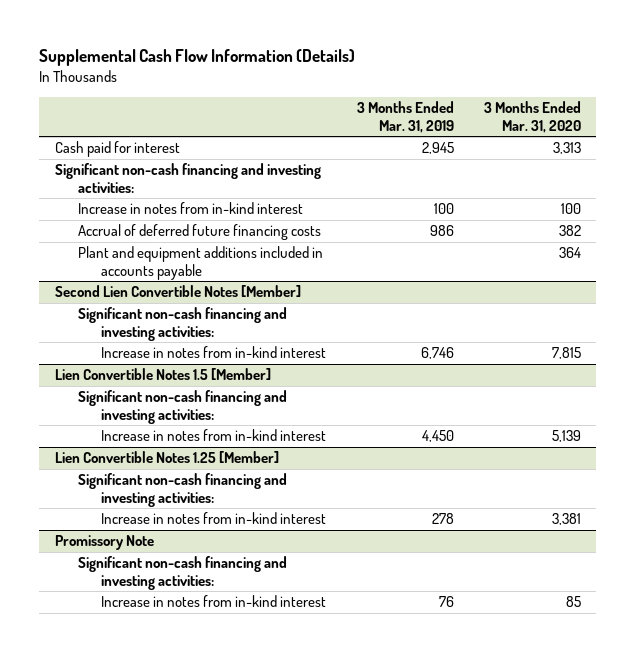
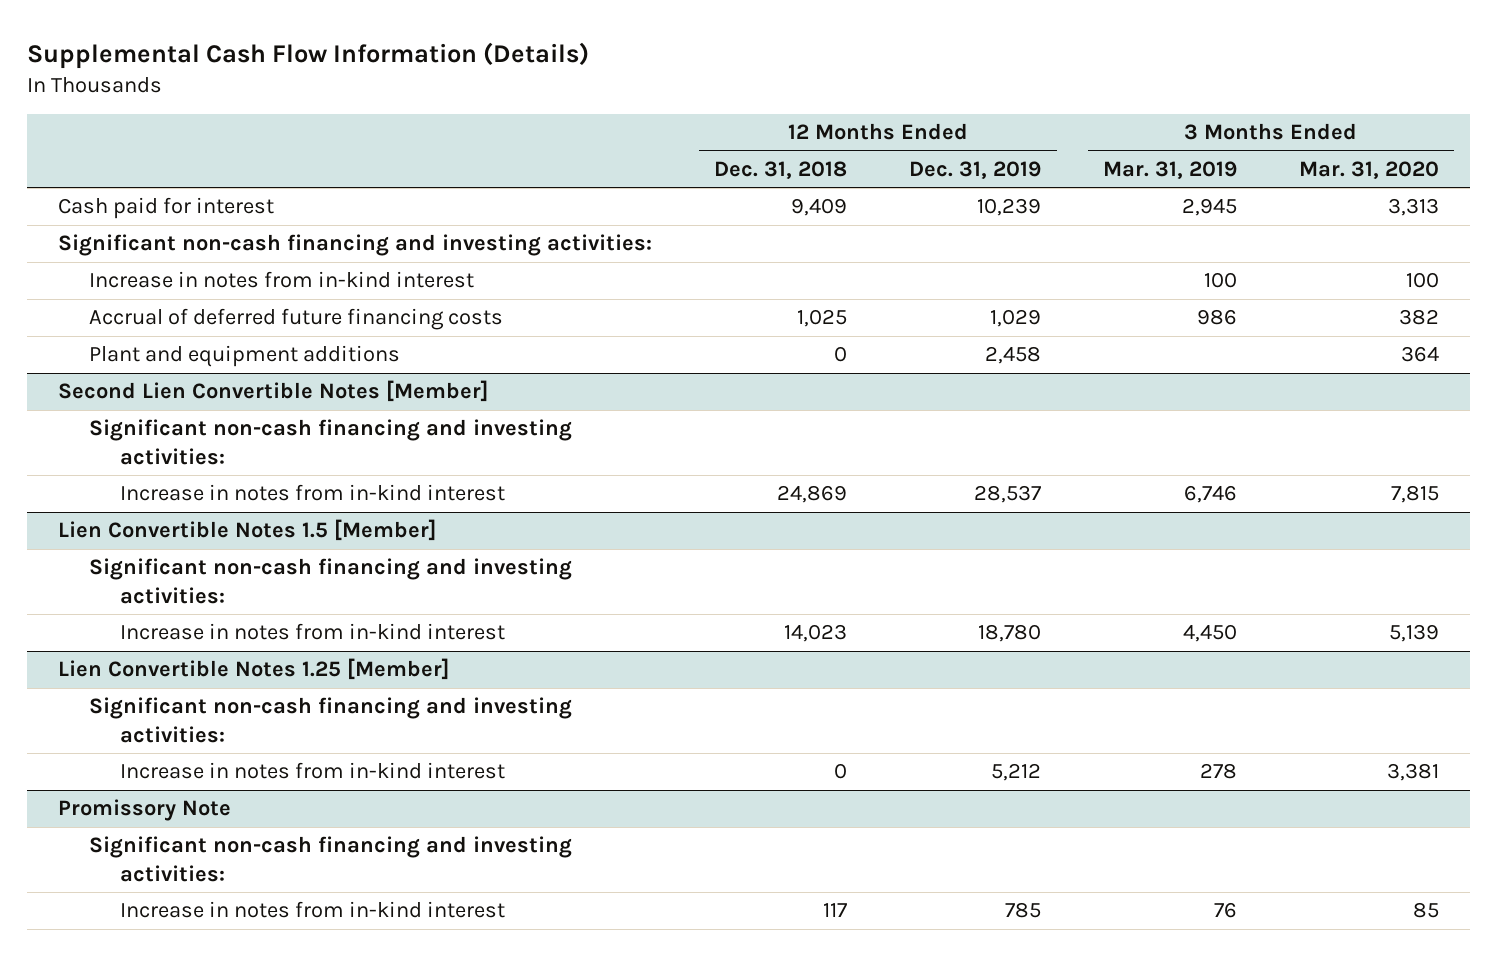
- | 3 Months Ended Mar. 31, 2019 | 3 Months Ended Mar. 31, 2020
+ | 12 Months Ended Dec. 31, 2018 | 12 Months Ended Dec. 31, 2019 | 3 Months Ended Mar. 31, 2019 | 3 Months Ended Mar. 31, 2020
- Plant and equipment additions included in accounts payable | | 364
+ Plant and equipment additions | 0 | 2,458 | | 364

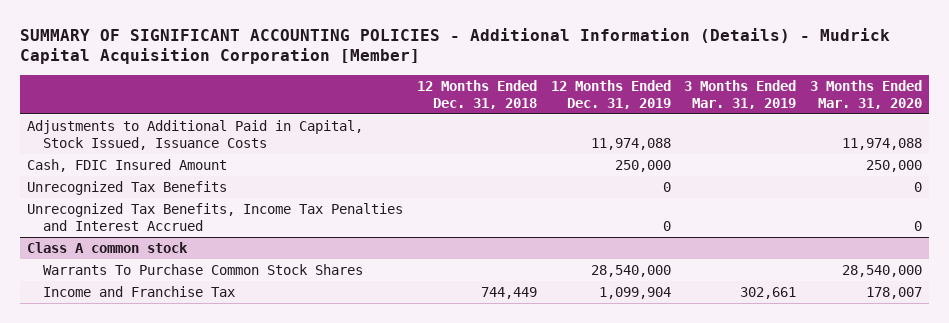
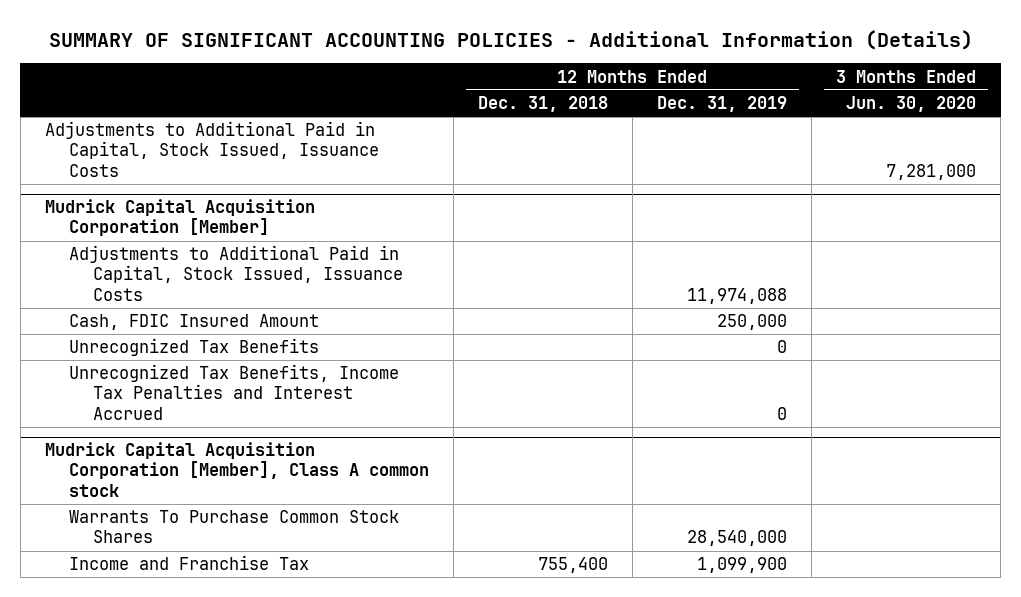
- SUMMARY OF SIGNIFICANT ACCOUNTING POLICIES - Additional Information (Details) - Mudrick Capital Acquisition Corporation [Member]
+ SUMMARY OF SIGNIFICANT ACCOUNTING POLICIES - Additional Information (Details)
- | 12 Months Ended Dec. 31, 2018 | 12 Months Ended Dec. 31, 2019 | 3 Months Ended Mar. 31, 2019 | 3 Months Ended Mar. 31, 2020
+ | 12 Months Ended Dec. 31, 2018 | 12 Months Ended Dec. 31, 2019 | 3 Months Ended Jun. 30, 2020
+ Adjustments to Additional Paid in Capital, Stock Issued, Issuance Costs | | | 7,281,000
+ Mudrick Capital Acquisition Corporation [Member]
- Class A common stock
+ Mudrick Capital Acquisition Corporation [Member], Class A common stock
- Income and Franchise Tax | 744,449 | 1,099,904 | 302,661 | 178,007
+ Income and Franchise Tax | 755,400 | 1,099,900 |

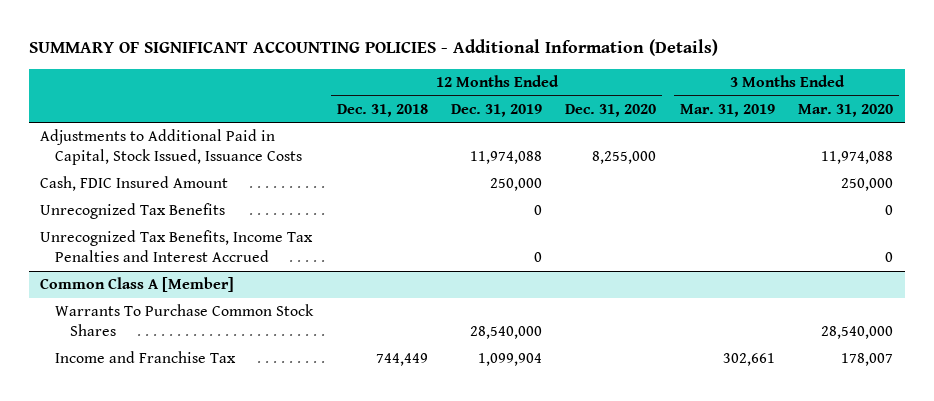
- | 12 Months Ended Dec. 31, 2018 | 12 Months Ended Dec. 31, 2019 | 3 Months Ended Jun. 30, 2020
+ | 12 Months Ended Dec. 31, 2018 | 12 Months Ended Dec. 31, 2019 | 12 Months Ended Dec. 31, 2020 | 3 Months Ended Mar. 31, 2019 | 3 Months Ended Mar. 31, 2020
- Adjustments to Additional Paid in Capital, Stock Issued, Issuance Costs | | | 7,281,000
- Mudrick Capital Acquisition Corporation [Member]
- Mudrick Capital Acquisition Corporation [Member], Class A common stock
+ Common Class A [Member]
- Income and Franchise Tax | 755,400 | 1,099,900 |
+ Income and Franchise Tax | 744,449 | 1,099,904 | | 302,661 | 178,007

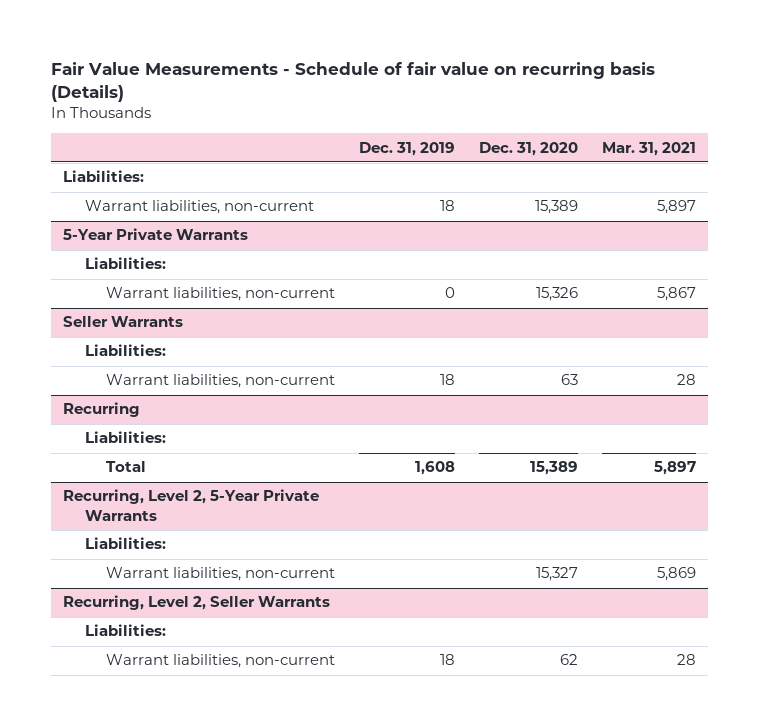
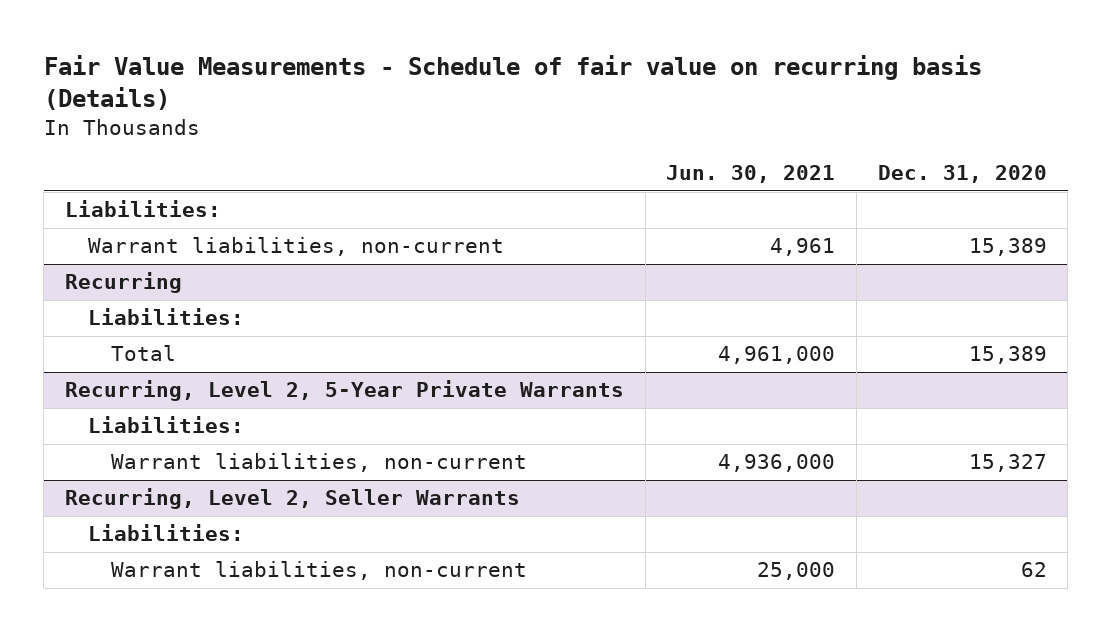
- | Dec. 31, 2019 | Dec. 31, 2020 | Mar. 31, 2021
+ | Jun. 30, 2021 | Dec. 31, 2020
- 5-Year Private Warrants
- Liabilities:
- Warrant liabilities, non-current | 0 | 15,326 | 5,867
- Seller Warrants
- Liabilities:
- Warrant liabilities, non-current | 18 | 63 | 28

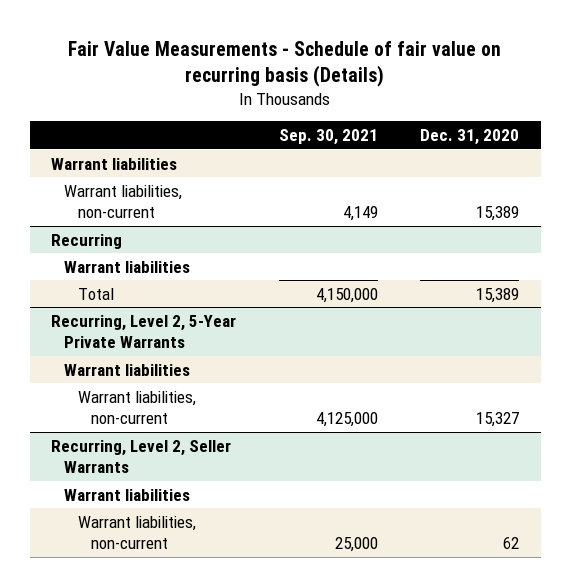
- | Jun. 30, 2021 | Dec. 31, 2020
+ | Sep. 30, 2021 | Dec. 31, 2020
- Liabilities:
+ Warrant liabilities
@ Recurring
- Liabilities:
+ Warrant liabilities
@ Recurring, Level 2, 5-Year Private Warrants
- Liabilities:
+ Warrant liabilities
@ Recurring, Level 2, Seller Warrants
- Liabilities:
+ Warrant liabilities

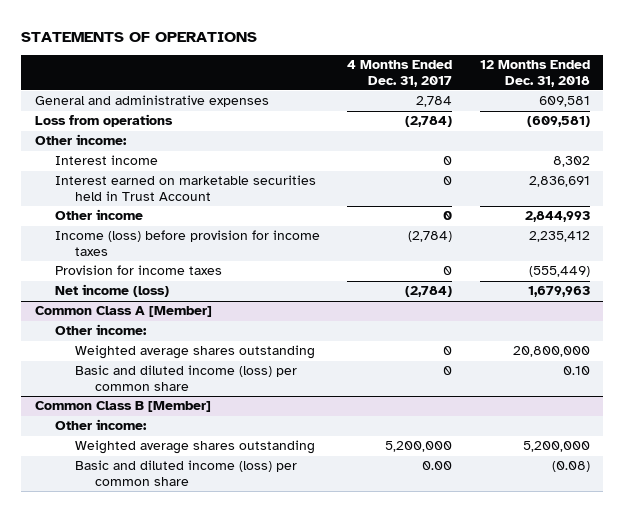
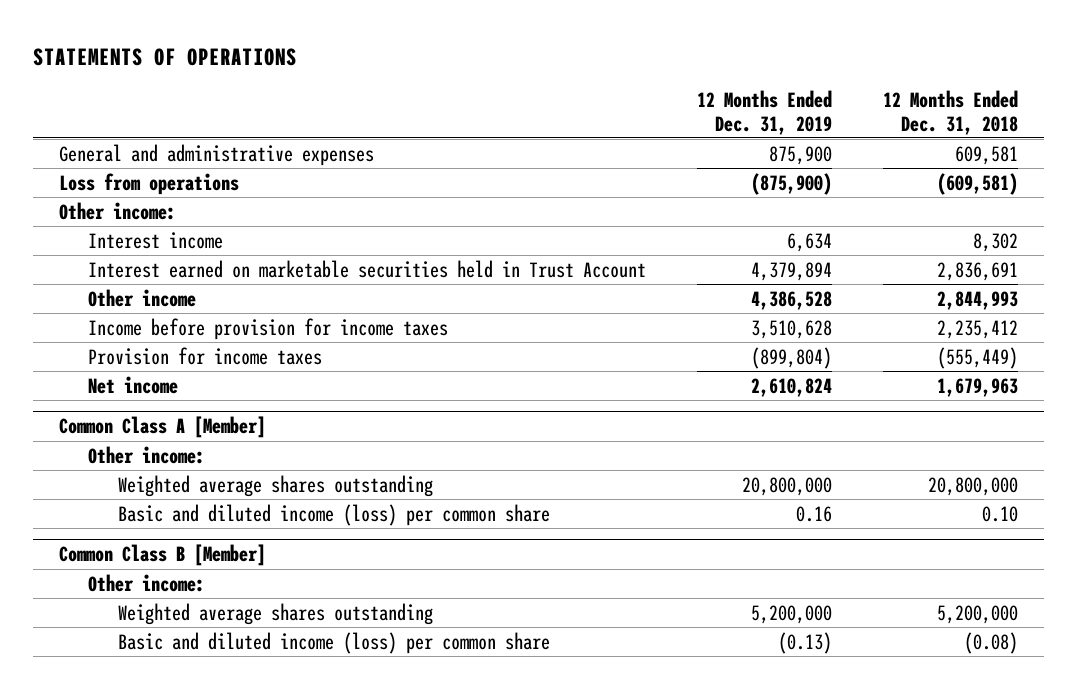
- | 4 Months Ended Dec. 31, 2017 | 12 Months Ended Dec. 31, 2018
+ | 12 Months Ended Dec. 31, 2019 | 12 Months Ended Dec. 31, 2018
- Income (loss) before provision for income taxes | (2,784) | 2,235,412
+ Income before provision for income taxes | 3,510,628 | 2,235,412
- Net income (loss) | (2,784) | 1,679,963
+ Net income | 2,610,824 | 1,679,963

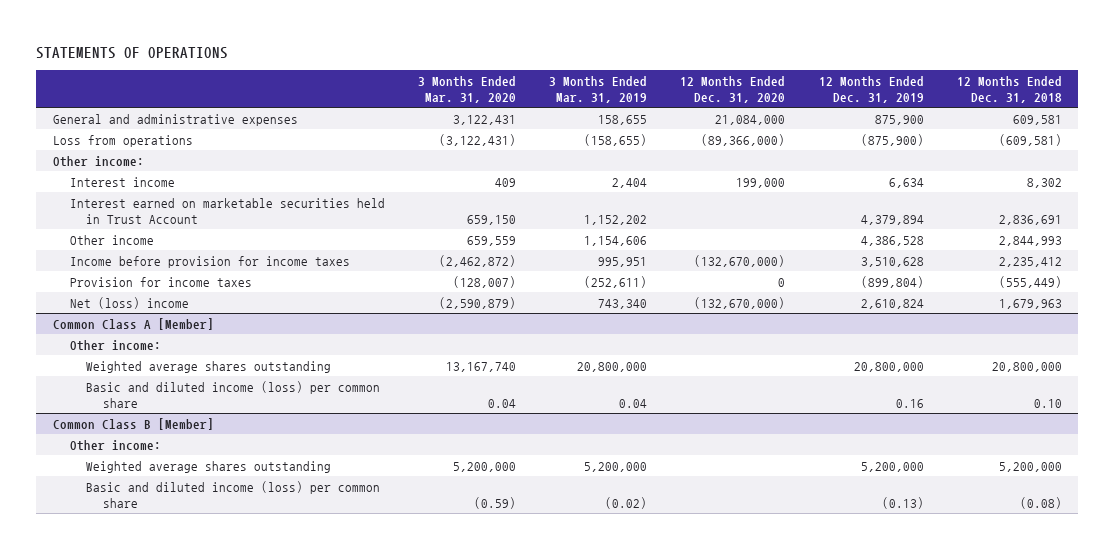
- | 12 Months Ended Dec. 31, 2019 | 12 Months Ended Dec. 31, 2018
+ | 3 Months Ended Mar. 31, 2020 | 3 Months Ended Mar. 31, 2019 | 12 Months Ended Dec. 31, 2020 | 12 Months Ended Dec. 31, 2019 | 12 Months Ended Dec. 31, 2018
- Net income | 2,610,824 | 1,679,963
+ Net (loss) income | (2,590,879) | 743,340 | (132,670,000) | 2,610,824 | 1,679,963

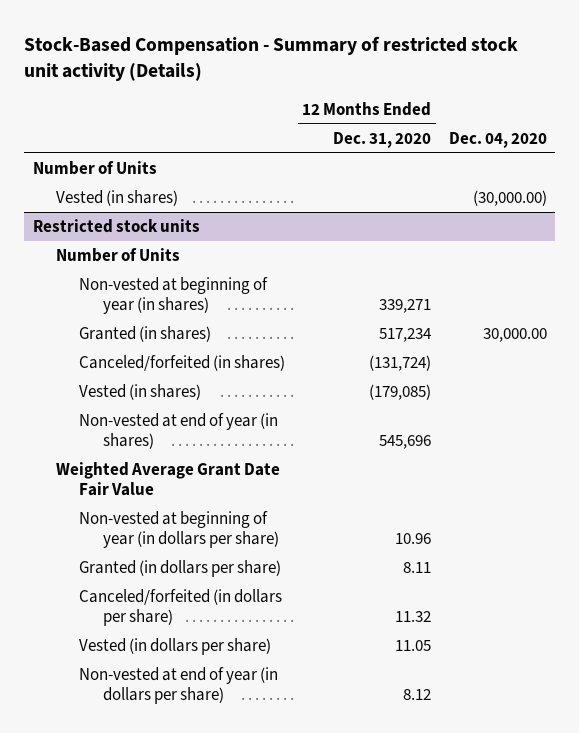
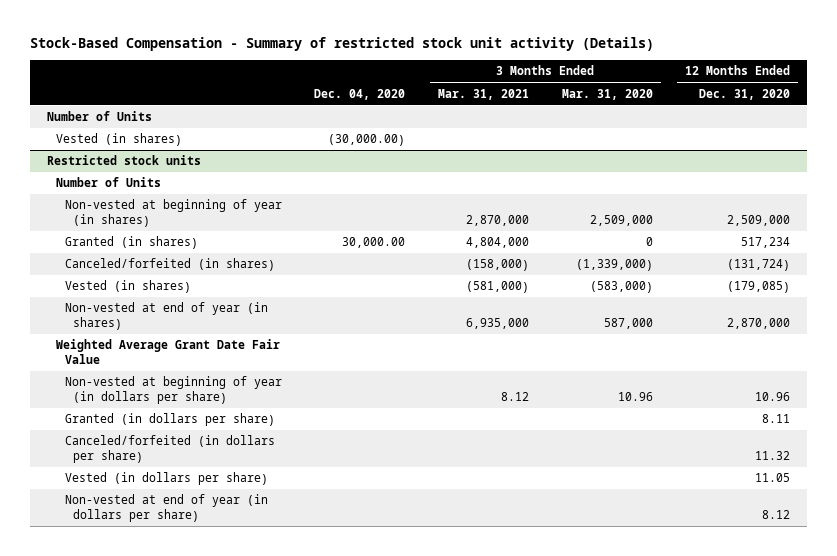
- | 12 Months Ended Dec. 31, 2020 | Dec. 04, 2020
+ | Dec. 04, 2020 | 3 Months Ended Mar. 31, 2021 | 3 Months Ended Mar. 31, 2020 | 12 Months Ended Dec. 31, 2020
@ Restricted stock units
- Non-vested at beginning of year (in shares) | 339,271 |
+ Non-vested at beginning of year (in shares) | | 2,870,000 | 2,509,000 | 2,509,000
- Non-vested at end of year (in shares) | 545,696 |
+ Non-vested at end of year (in shares) | | 6,935,000 | 587,000 | 2,870,000

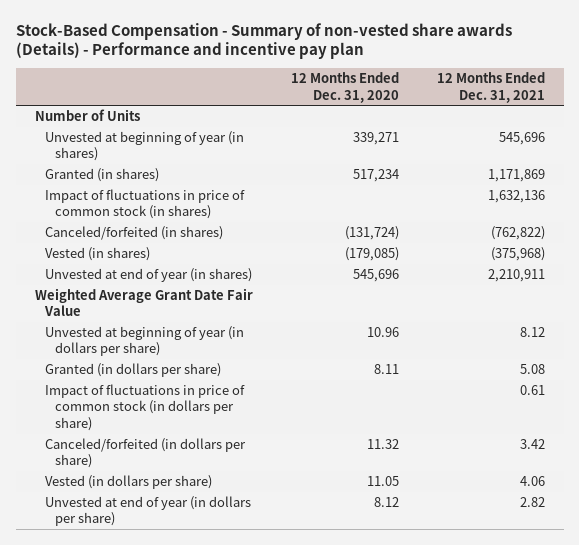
- Stock-Based Compensation - Summary of restricted stock unit activity (Details)
+ Stock-Based Compensation - Summary of non-vested share awards (Details) - Performance and incentive pay plan
- | Dec. 04, 2020 | 3 Months Ended Mar. 31, 2021 | 3 Months Ended Mar. 31, 2020 | 12 Months Ended Dec. 31, 2020
+ | 12 Months Ended Dec. 31, 2020 | 12 Months Ended Dec. 31, 2021
- Vested (in shares) | (30,000.00) | | |
- Restricted stock units
- Number of Units
- Non-vested at beginning of year (in shares) | | 2,870,000 | 2,509,000 | 2,509,000
+ Unvested at beginning of year (in shares) | 339,271 | 545,696
+ Impact of fluctuations in price of common stock (in shares) | | 1,632,136
- Non-vested at end of year (in shares) | | 6,935,000 | 587,000 | 2,870,000
+ Unvested at end of year (in shares) | 545,696 | 2,210,911
- Non-vested at beginning of year (in dollars per share) | | 8.12 | 10.96 | 10.96
+ Unvested at beginning of year (in dollars per share) | 10.96 | 8.12
+ Impact of fluctuations in price of common stock (in dollars per share) | | 0.61
- Non-vested at end of year (in dollars per share) | | | | 8.12
+ Unvested at end of year (in dollars per share) | 8.12 | 2.82

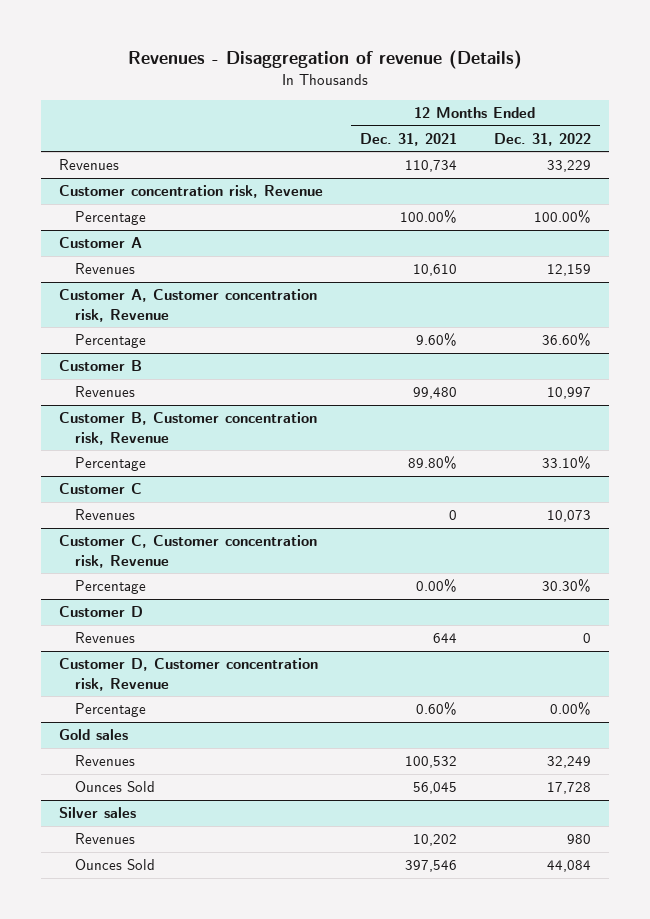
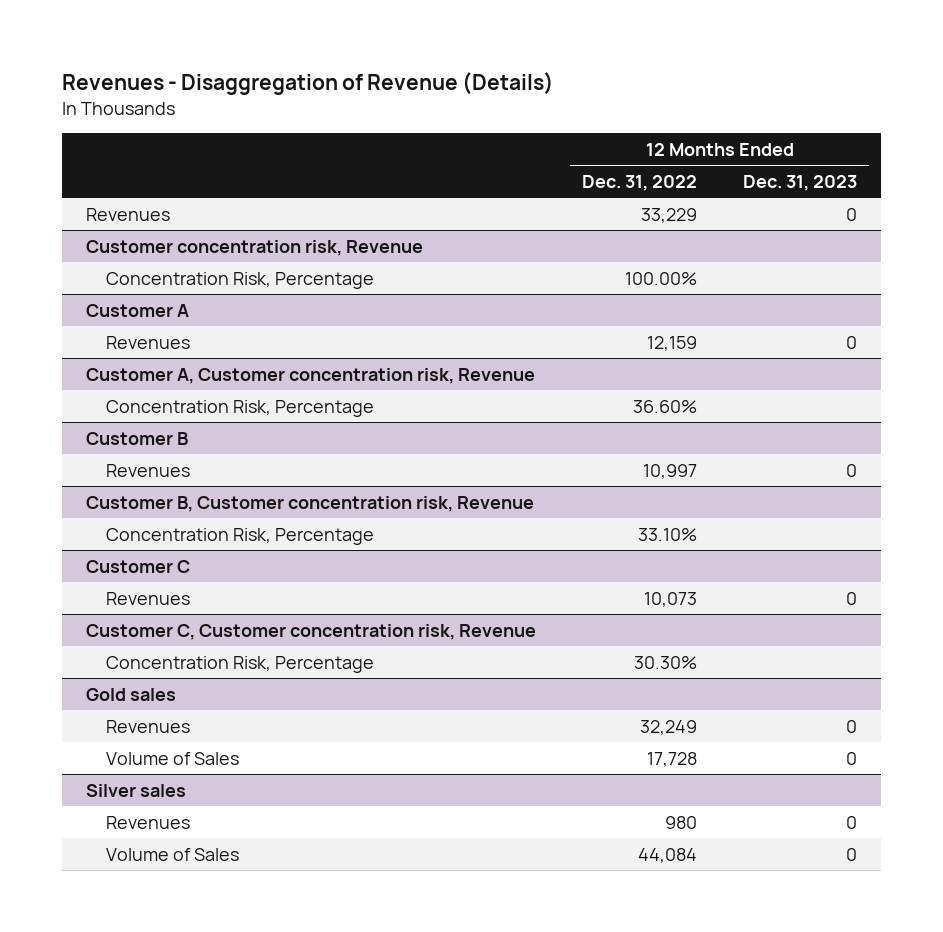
- Revenues - Disaggregation of revenue (Details)
+ Revenues - Disaggregation of Revenue (Details)
- | 12 Months Ended Dec. 31, 2021 | 12 Months Ended Dec. 31, 2022
+ | 12 Months Ended Dec. 31, 2022 | 12 Months Ended Dec. 31, 2023
@ Customer concentration risk, Revenue
- Percentage | 100.00% | 100.00%
+ Concentration Risk, Percentage | 100.00% |
@ Customer A, Customer concentration risk, Revenue
- Percentage | 9.60% | 36.60%
+ Concentration Risk, Percentage | 36.60% |
@ Customer B, Customer concentration risk, Revenue
- Percentage | 89.80% | 33.10%
+ Concentration Risk, Percentage | 33.10% |
@ Customer C, Customer concentration risk, Revenue
- Percentage | 0.00% | 30.30%
- Customer D
- Revenues | 644 | 0
- Customer D, Customer concentration risk, Revenue
- Percentage | 0.60% | 0.00%
@ Customer C, Customer concentration risk, Revenue
+ Concentration Risk, Percentage | 30.30% |
@ Gold sales
- Ounces Sold | 56,045 | 17,728
+ Volume of Sales | 17,728 | 0
@ Silver sales
- Ounces Sold | 397,546 | 44,084
+ Volume of Sales | 44,084 | 0

